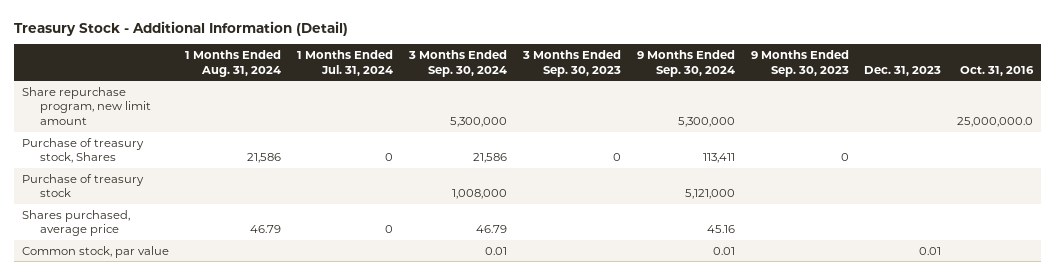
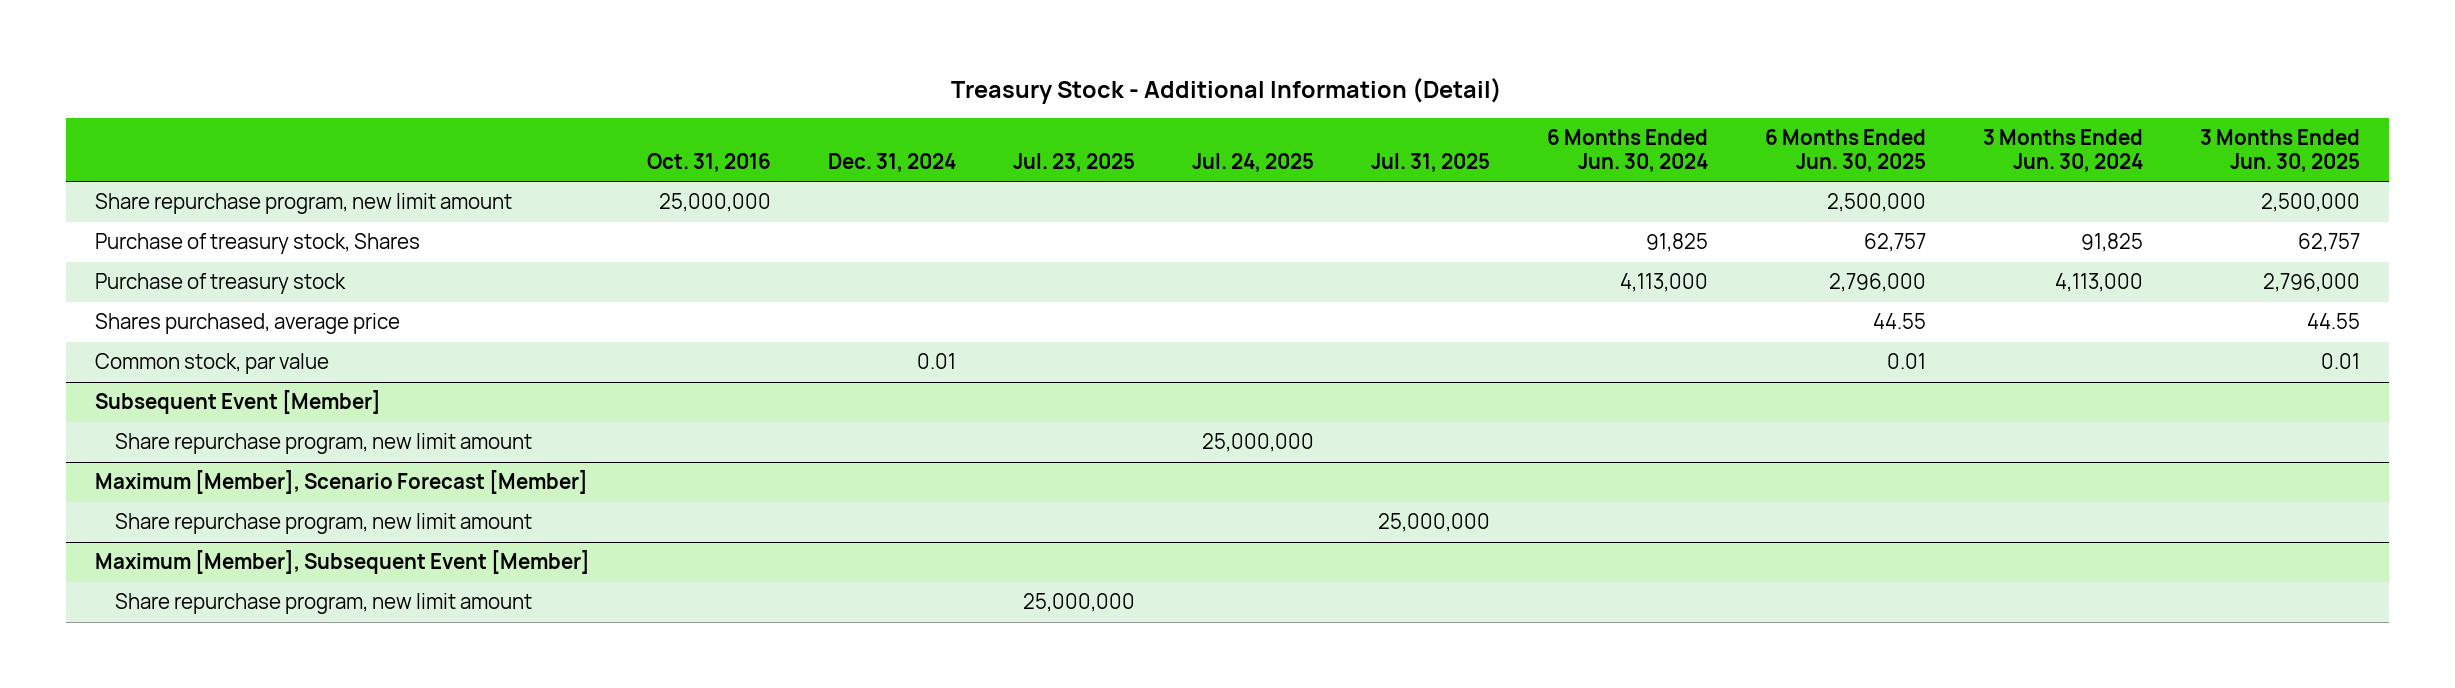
- | 1 Months Ended Aug. 31, 2024 | 1 Months Ended Jul. 31, 2024 | 3 Months Ended Sep. 30, 2024 | 3 Months Ended Sep. 30, 2023 | 9 Months Ended Sep. 30, 2024 | 9 Months Ended Sep. 30, 2023 | Dec. 31, 2023 | Oct. 31, 2016
+ | Oct. 31, 2016 | Dec. 31, 2024 | Jul. 23, 2025 | Jul. 24, 2025 | Jul. 31, 2025 | 6 Months Ended Jun. 30, 2024 | 6 Months Ended Jun. 30, 2025 | 3 Months Ended Jun. 30, 2024 | 3 Months Ended Jun. 30, 2025
- Share repurchase program, new limit amount | | | 5,300,000 | | 5,300,000 | | | 25,000,000.0
+ Share repurchase program, new limit amount | 25,000,000 | | | | | | 2,500,000 | | 2,500,000
+ Subsequent Event [Member]
+ Share repurchase program, new limit amount | | | | 25,000,000 | | | | |
+ Maximum [Member], Scenario Forecast [Member]
+ Share repurchase program, new limit amount | | | | | 25,000,000 | | | |
+ Maximum [Member], Subsequent Event [Member]
+ Share repurchase program, new limit amount | | | 25,000,000 | | | | | |

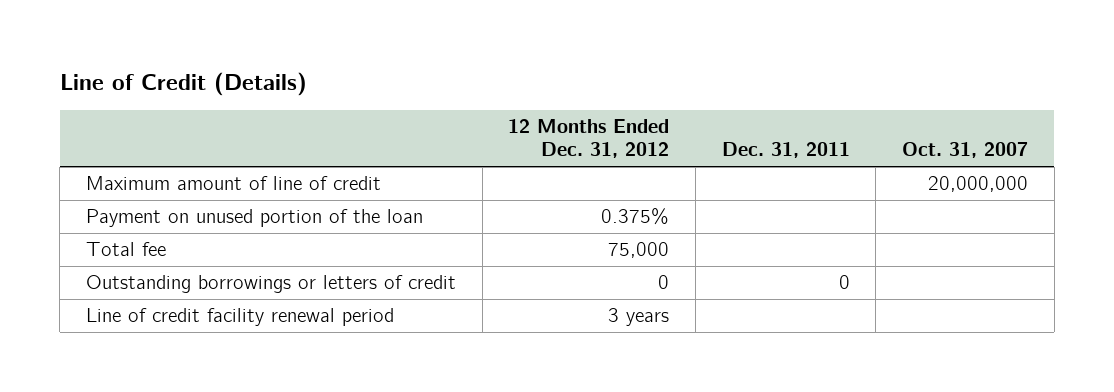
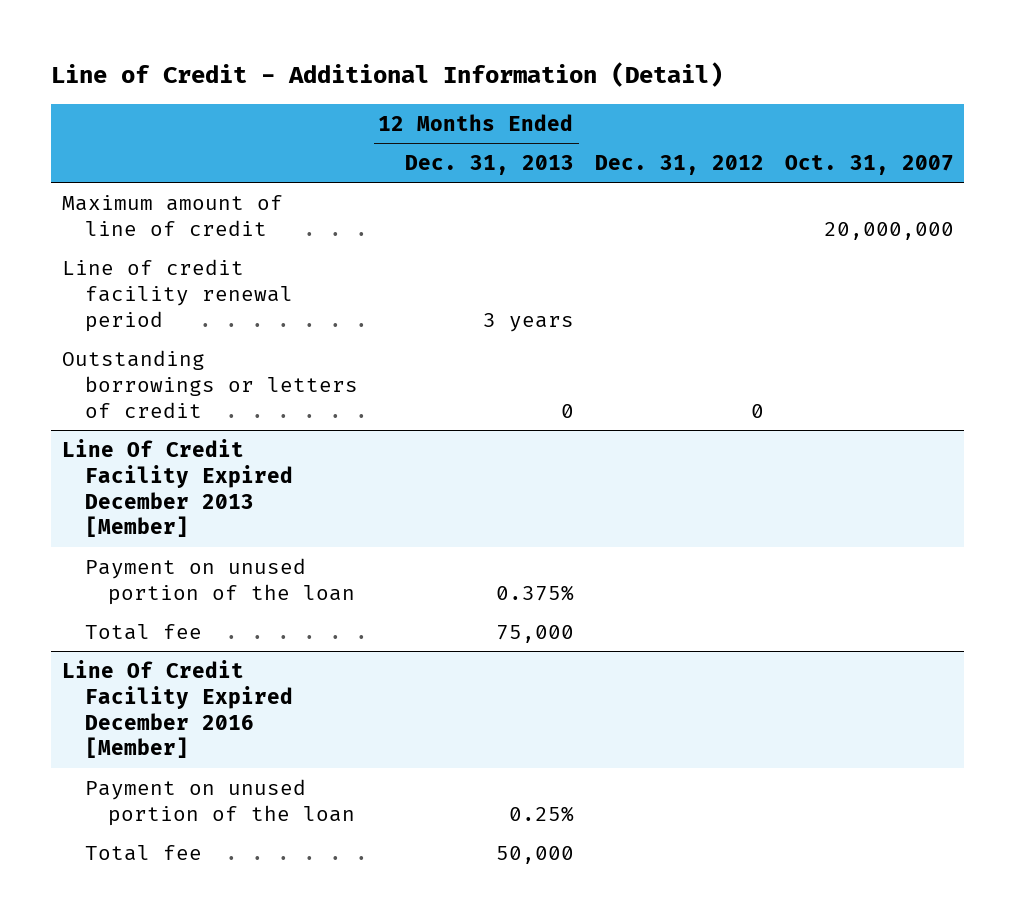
- Line of Credit (Details)
+ Line of Credit - Additional Information (Detail)
- | 12 Months Ended Dec. 31, 2012 | Dec. 31, 2011 | Oct. 31, 2007
+ | 12 Months Ended Dec. 31, 2013 | Dec. 31, 2012 | Oct. 31, 2007
- Payment on unused portion of the loan | 0.375% | |
- Total fee | 75,000 | |
moved down: Outstanding borrowings or letters of credit | 0 | 0 |
+ Line Of Credit Facility Expired December 2013 [Member]
+ Payment on unused portion of the loan | 0.375% | |
+ Total fee | 75,000 | |
+ Line Of Credit Facility Expired December 2016 [Member]
+ Payment on unused portion of the loan | 0.25% | |
+ Total fee | 50,000 | |

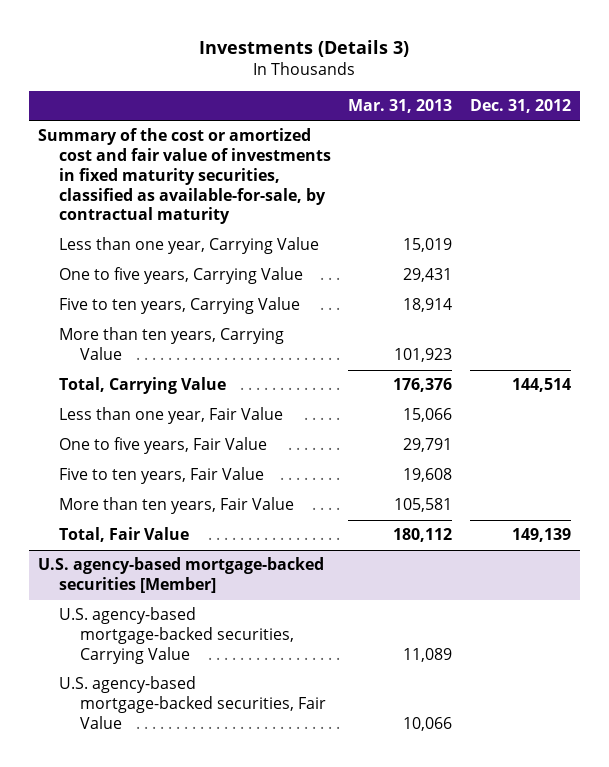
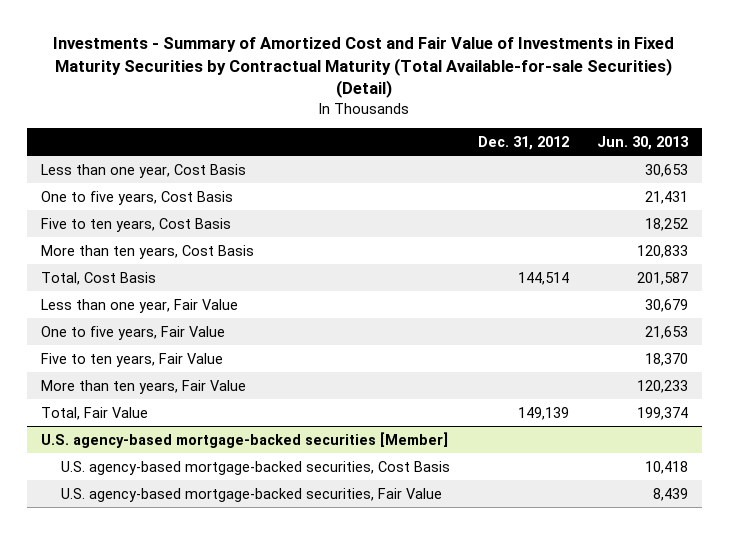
- Investments (Details 3)
+ Investments - Summary of Amortized Cost and Fair Value of Investments in Fixed Maturity Securities by Contractual Maturity (Total Available-for-sale Securities) (Detail)
- | Mar. 31, 2013 | Dec. 31, 2012
+ | Dec. 31, 2012 | Jun. 30, 2013
- Summary of the cost or amortized cost and fair value of investments in fixed maturity securities, classified as available-for-sale, by contractual maturity
- Less than one year, Carrying Value | 15,019 |
- One to five years, Carrying Value | 29,431 |
- Five to ten years, Carrying Value | 18,914 |
- More than ten years, Carrying Value | 101,923 |
- Total, Carrying Value | 176,376 | 144,514
+ Less than one year, Cost Basis | | 30,653
+ One to five years, Cost Basis | | 21,431
+ Five to ten years, Cost Basis | | 18,252
+ More than ten years, Cost Basis | | 120,833
+ Total, Cost Basis | 144,514 | 201,587
@ U.S. agency-based mortgage-backed securities [Member]
- U.S. agency-based mortgage-backed securities, Carrying Value | 11,089 |
+ U.S. agency-based mortgage-backed securities, Cost Basis | | 10,418

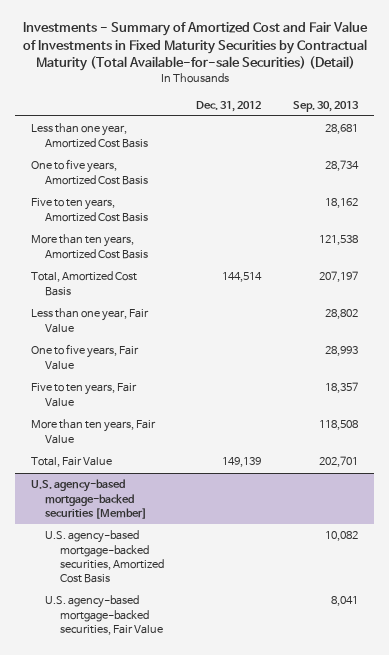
- | Dec. 31, 2012 | Jun. 30, 2013
+ | Dec. 31, 2012 | Sep. 30, 2013
- Less than one year, Cost Basis | | 30,653
- One to five years, Cost Basis | | 21,431
- Five to ten years, Cost Basis | | 18,252
- More than ten years, Cost Basis | | 120,833
- Total, Cost Basis | 144,514 | 201,587
+ Less than one year, Amortized Cost Basis | | 28,681
+ One to five years, Amortized Cost Basis | | 28,734
+ Five to ten years, Amortized Cost Basis | | 18,162
+ More than ten years, Amortized Cost Basis | | 121,538
+ Total, Amortized Cost Basis | 144,514 | 207,197
@ U.S. agency-based mortgage-backed securities [Member]
- U.S. agency-based mortgage-backed securities, Cost Basis | | 10,418
+ U.S. agency-based mortgage-backed securities, Amortized Cost Basis | | 10,082

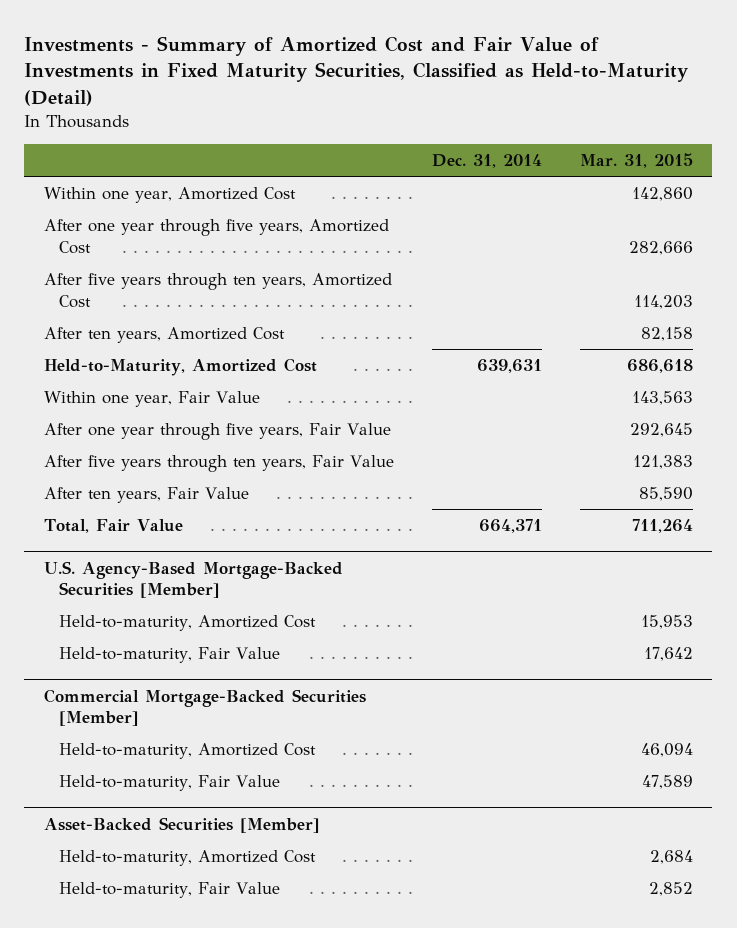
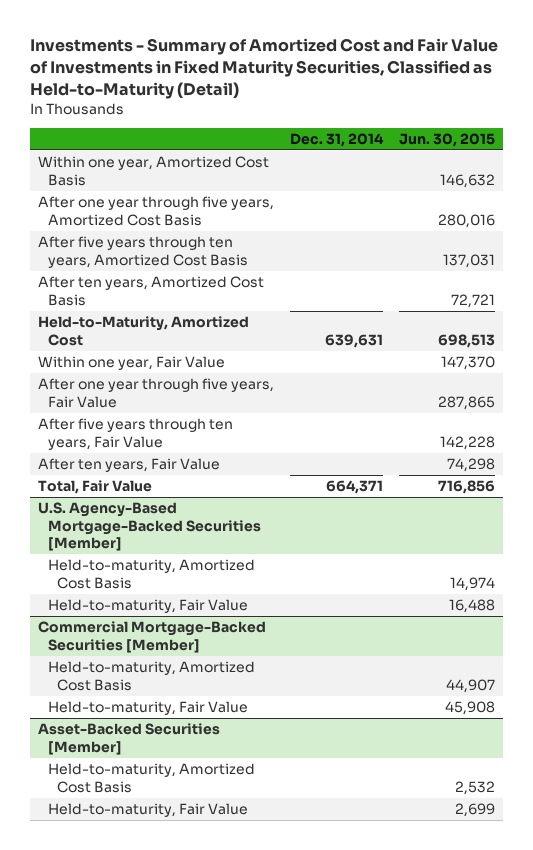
- | Dec. 31, 2014 | Mar. 31, 2015
+ | Dec. 31, 2014 | Jun. 30, 2015
- Within one year, Amortized Cost | | 142,860
- After one year through five years, Amortized Cost | | 282,666
- After five years through ten years, Amortized Cost | | 114,203
- After ten years, Amortized Cost | | 82,158
+ Within one year, Amortized Cost Basis | | 146,632
+ After one year through five years, Amortized Cost Basis | | 280,016
+ After five years through ten years, Amortized Cost Basis | | 137,031
+ After ten years, Amortized Cost Basis | | 72,721
@ U.S. Agency-Based Mortgage-Backed Securities [Member]
- Held-to-maturity, Amortized Cost | | 15,953
+ Held-to-maturity, Amortized Cost Basis | | 14,974
@ Commercial Mortgage-Backed Securities [Member]
- Held-to-maturity, Amortized Cost | | 46,094
+ Held-to-maturity, Amortized Cost Basis | | 44,907
@ Asset-Backed Securities [Member]
- Held-to-maturity, Amortized Cost | | 2,684
+ Held-to-maturity, Amortized Cost Basis | | 2,532

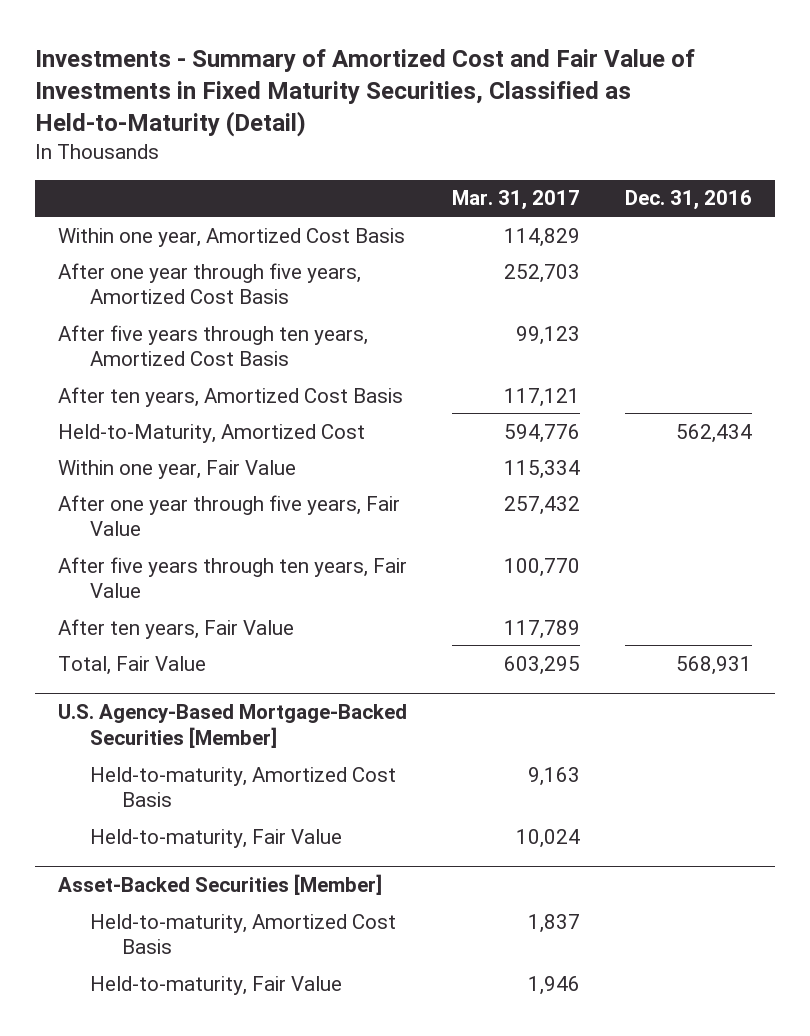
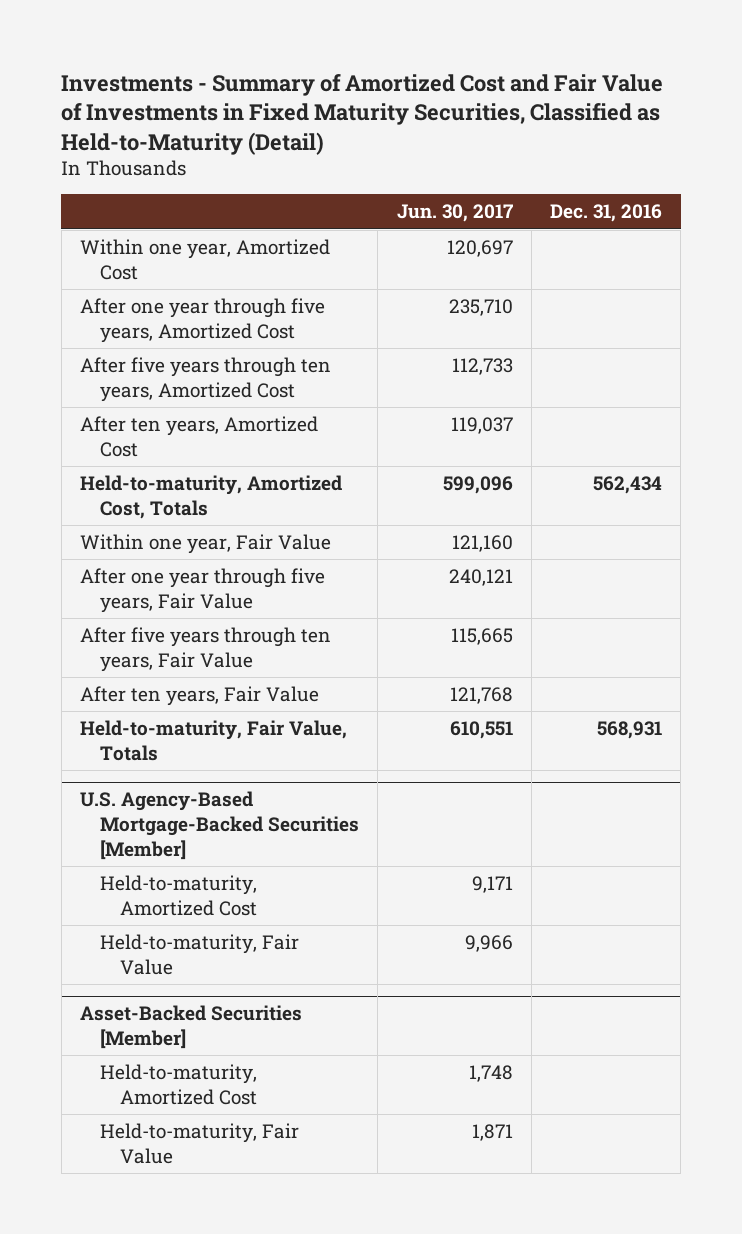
- | Mar. 31, 2017 | Dec. 31, 2016
+ | Jun. 30, 2017 | Dec. 31, 2016
- Within one year, Amortized Cost Basis | 114,829 |
- After one year through five years, Amortized Cost Basis | 252,703 |
- After five years through ten years, Amortized Cost Basis | 99,123 |
- After ten years, Amortized Cost Basis | 117,121 |
- Held-to-Maturity, Amortized Cost | 594,776 | 562,434
+ Within one year, Amortized Cost | 120,697 |
+ After one year through five years, Amortized Cost | 235,710 |
+ After five years through ten years, Amortized Cost | 112,733 |
+ After ten years, Amortized Cost | 119,037 |
+ Held-to-maturity, Amortized Cost, Totals | 599,096 | 562,434
- Total, Fair Value | 603,295 | 568,931
+ Held-to-maturity, Fair Value, Totals | 610,551 | 568,931
@ U.S. Agency-Based Mortgage-Backed Securities [Member]
- Held-to-maturity, Amortized Cost Basis | 9,163 |
+ Held-to-maturity, Amortized Cost | 9,171 |
@ Asset-Backed Securities [Member]
- Held-to-maturity, Amortized Cost Basis | 1,837 |
+ Held-to-maturity, Amortized Cost | 1,748 |

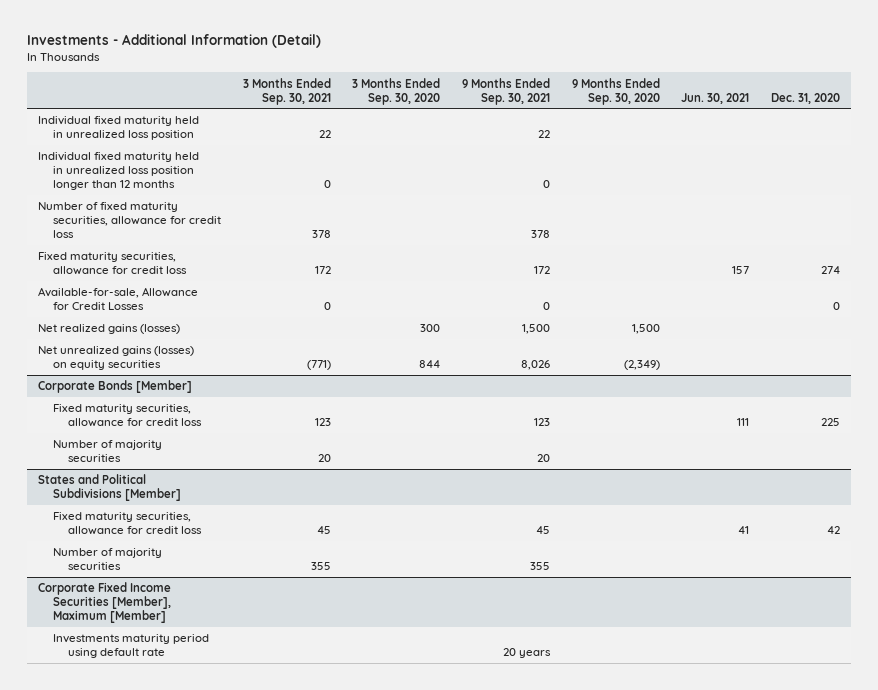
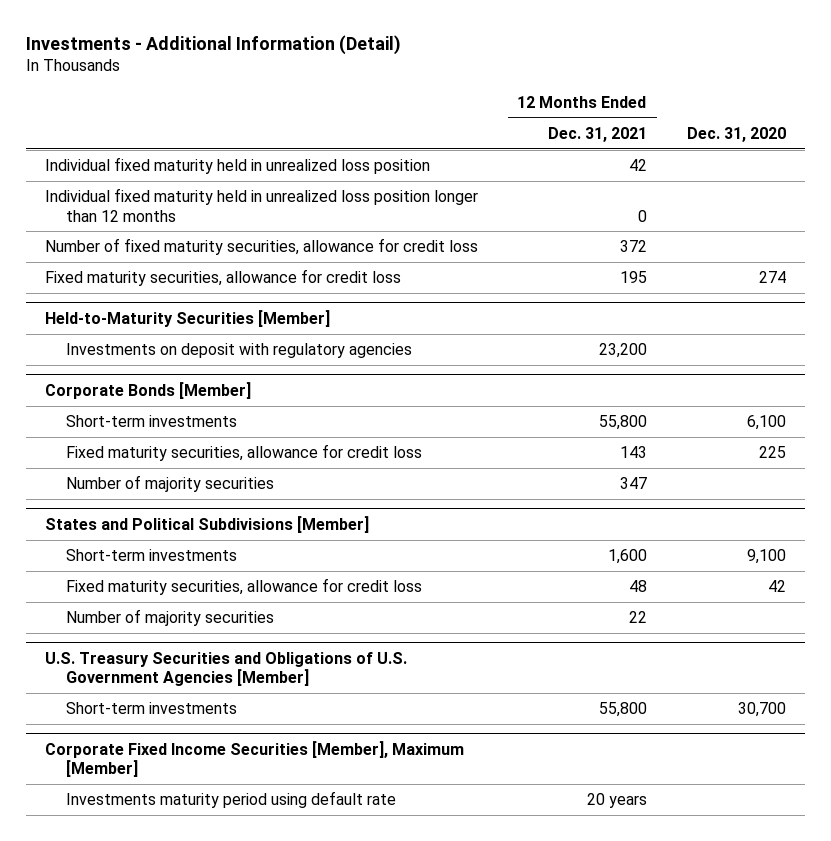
- | 3 Months Ended Sep. 30, 2021 | 3 Months Ended Sep. 30, 2020 | 9 Months Ended Sep. 30, 2021 | 9 Months Ended Sep. 30, 2020 | Jun. 30, 2021 | Dec. 31, 2020
+ | 12 Months Ended Dec. 31, 2021 | Dec. 31, 2020
- Available-for-sale, Allowance for Credit Losses | 0 | | 0 | | | 0
- Net realized gains (losses) | | 300 | 1,500 | 1,500 | |
- Net unrealized gains (losses) on equity securities | (771) | 844 | 8,026 | (2,349) | |
+ Held-to-Maturity Securities [Member]
+ Investments on deposit with regulatory agencies | 23,200 |
@ Corporate Bonds [Member]
+ Short-term investments | 55,800 | 6,100
@ States and Political Subdivisions [Member]
+ Short-term investments | 1,600 | 9,100
+ U.S. Treasury Securities and Obligations of U.S. Government Agencies [Member]
+ Short-term investments | 55,800 | 30,700

